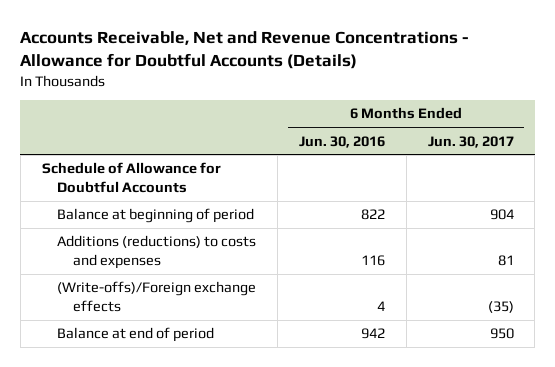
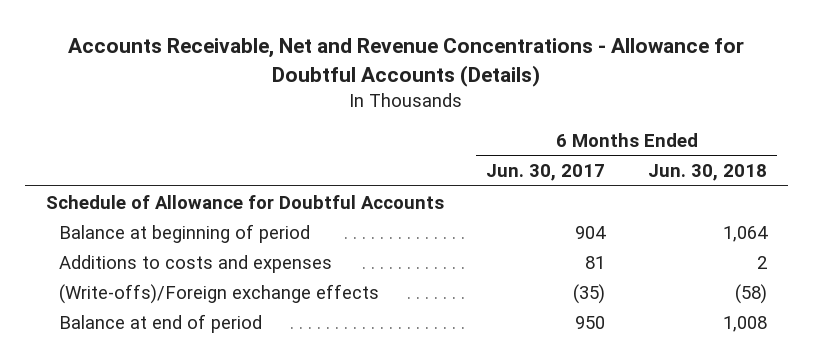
- | 6 Months Ended Jun. 30, 2016 | 6 Months Ended Jun. 30, 2017
+ | 6 Months Ended Jun. 30, 2017 | 6 Months Ended Jun. 30, 2018
- Additions (reductions) to costs and expenses | 116 | 81
+ Additions to costs and expenses | 81 | 2

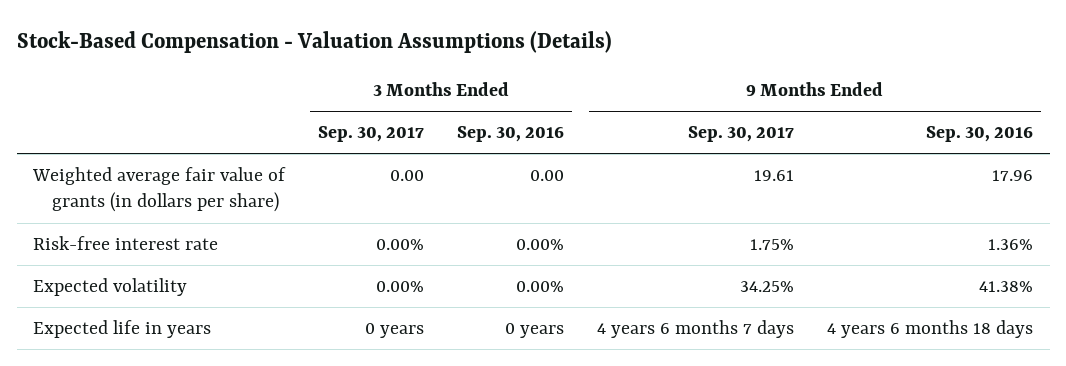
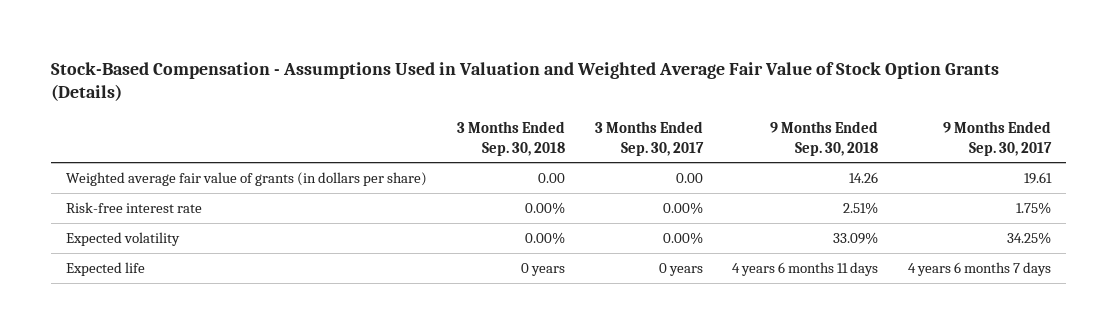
- Stock-Based Compensation - Valuation Assumptions (Details)
+ Stock-Based Compensation - Assumptions Used in Valuation and Weighted Average Fair Value of Stock Option Grants (Details)
- | 3 Months Ended Sep. 30, 2017 | 3 Months Ended Sep. 30, 2016 | 9 Months Ended Sep. 30, 2017 | 9 Months Ended Sep. 30, 2016
+ | 3 Months Ended Sep. 30, 2018 | 3 Months Ended Sep. 30, 2017 | 9 Months Ended Sep. 30, 2018 | 9 Months Ended Sep. 30, 2017
- Expected life in years | 0 years | 0 years | 4 years 6 months 7 days | 4 years 6 months 18 days
+ Expected life | 0 years | 0 years | 4 years 6 months 11 days | 4 years 6 months 7 days

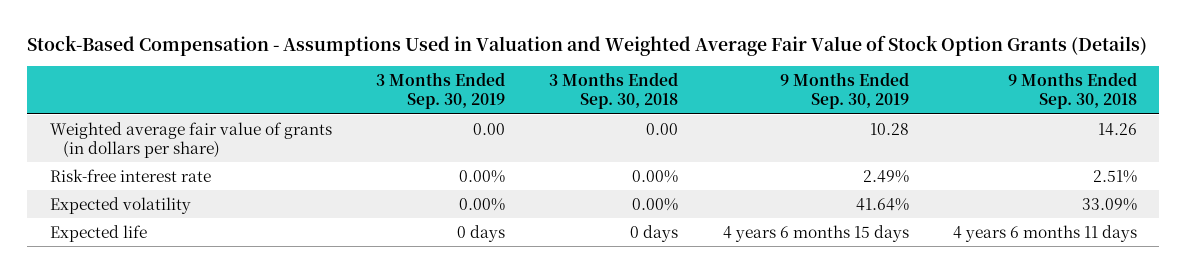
- | 3 Months Ended Sep. 30, 2018 | 3 Months Ended Sep. 30, 2017 | 9 Months Ended Sep. 30, 2018 | 9 Months Ended Sep. 30, 2017
+ | 3 Months Ended Sep. 30, 2019 | 3 Months Ended Sep. 30, 2018 | 9 Months Ended Sep. 30, 2019 | 9 Months Ended Sep. 30, 2018
- Expected life | 0 years | 0 years | 4 years 6 months 11 days | 4 years 6 months 7 days
+ Expected life | 0 days | 0 days | 4 years 6 months 15 days | 4 years 6 months 11 days

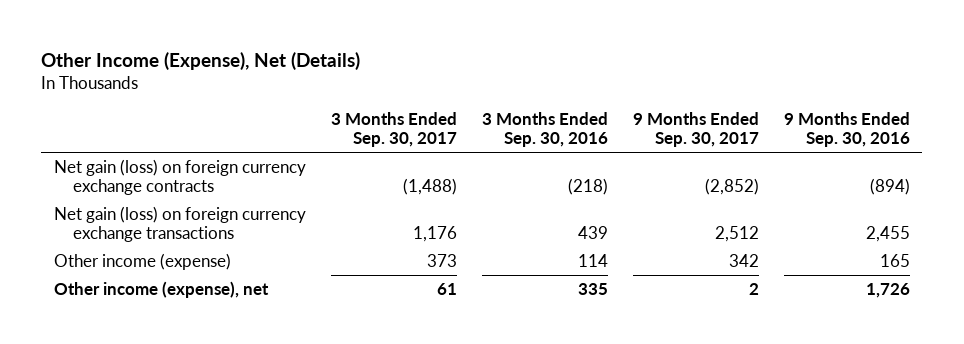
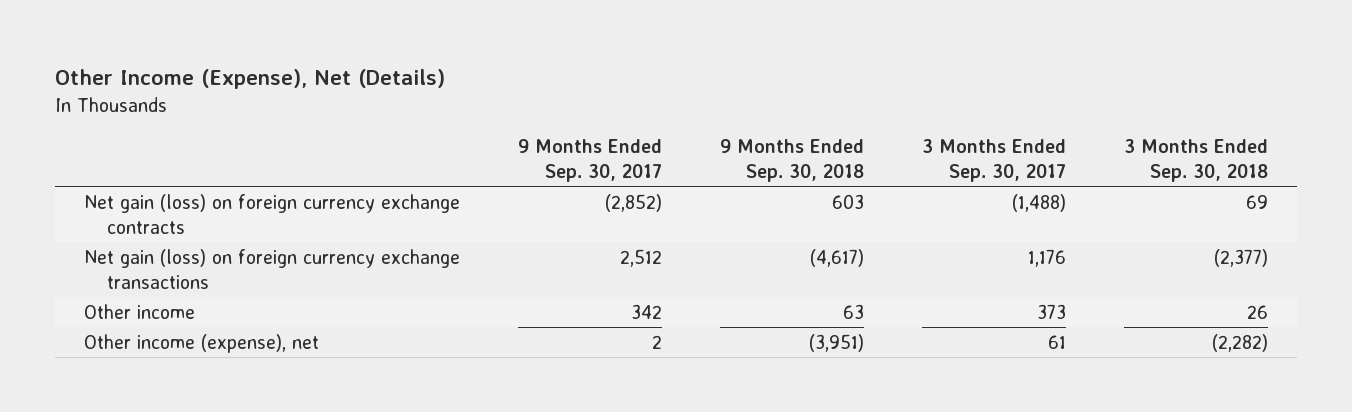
- | 3 Months Ended Sep. 30, 2017 | 3 Months Ended Sep. 30, 2016 | 9 Months Ended Sep. 30, 2017 | 9 Months Ended Sep. 30, 2016
+ | 9 Months Ended Sep. 30, 2017 | 9 Months Ended Sep. 30, 2018 | 3 Months Ended Sep. 30, 2017 | 3 Months Ended Sep. 30, 2018
- Other income (expense) | 373 | 114 | 342 | 165
+ Other income | 342 | 63 | 373 | 26

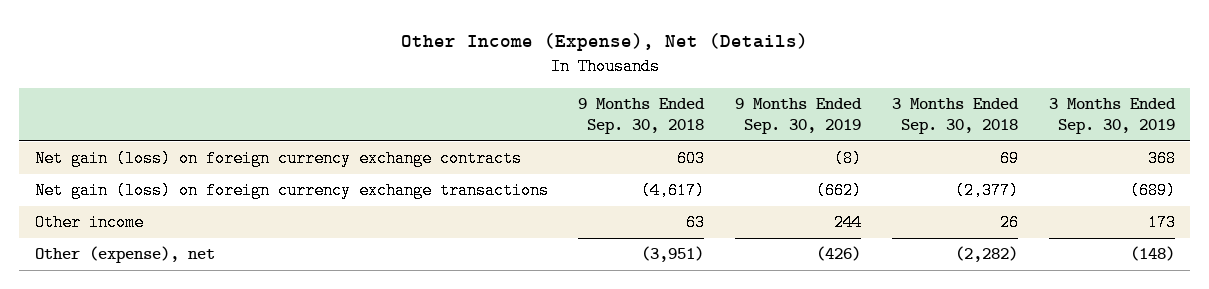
- | 9 Months Ended Sep. 30, 2017 | 9 Months Ended Sep. 30, 2018 | 3 Months Ended Sep. 30, 2017 | 3 Months Ended Sep. 30, 2018
+ | 9 Months Ended Sep. 30, 2018 | 9 Months Ended Sep. 30, 2019 | 3 Months Ended Sep. 30, 2018 | 3 Months Ended Sep. 30, 2019
- Other income (expense), net | 2 | (3,951) | 61 | (2,282)
+ Other (expense), net | (3,951) | (426) | (2,282) | (148)

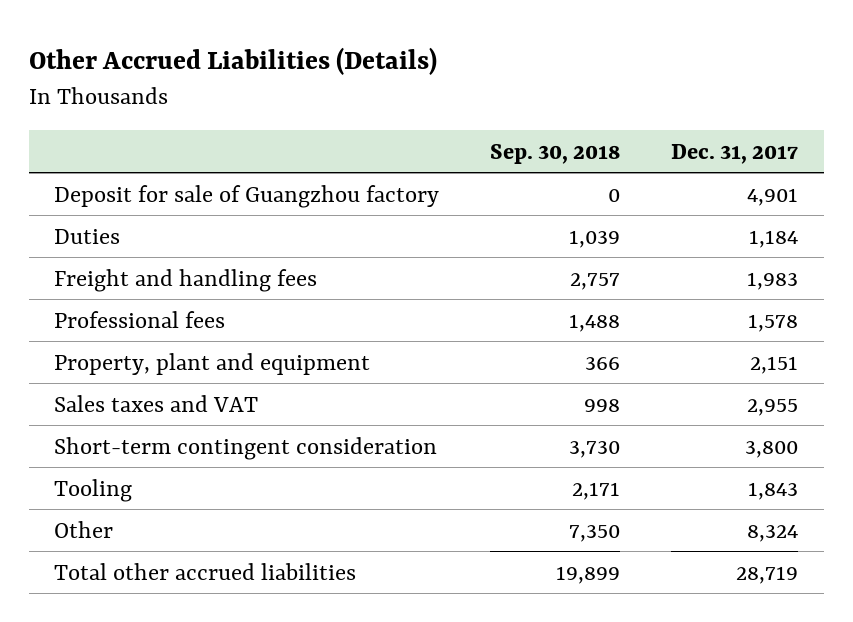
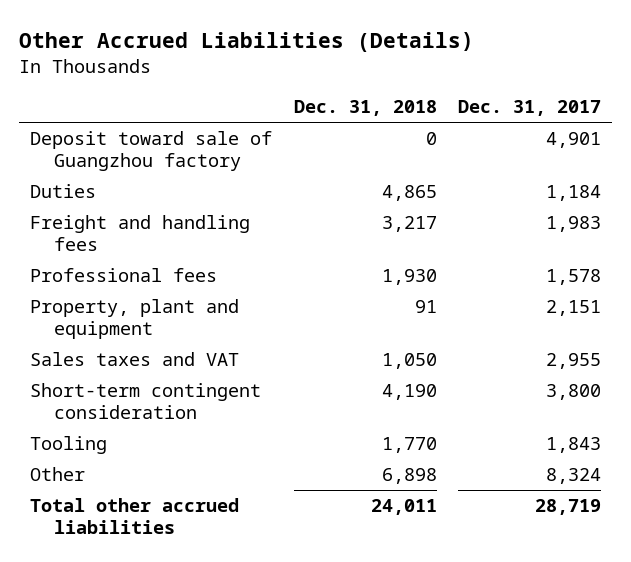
- | Sep. 30, 2018 | Dec. 31, 2017
+ | Dec. 31, 2018 | Dec. 31, 2017
- Deposit for sale of Guangzhou factory | 0 | 4,901
+ Deposit toward sale of Guangzhou factory | 0 | 4,901

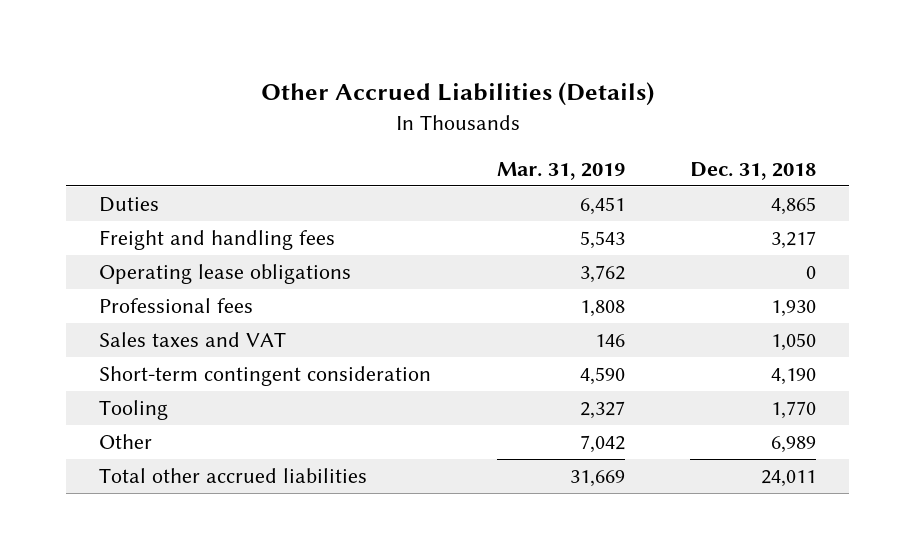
- | Dec. 31, 2018 | Dec. 31, 2017
+ | Mar. 31, 2019 | Dec. 31, 2018
- Deposit toward sale of Guangzhou factory | 0 | 4,901
+ Operating lease obligations | 3,762 | 0
- Property, plant and equipment | 91 | 2,151
- Other | 6,898 | 8,324
+ Other | 7,042 | 6,989

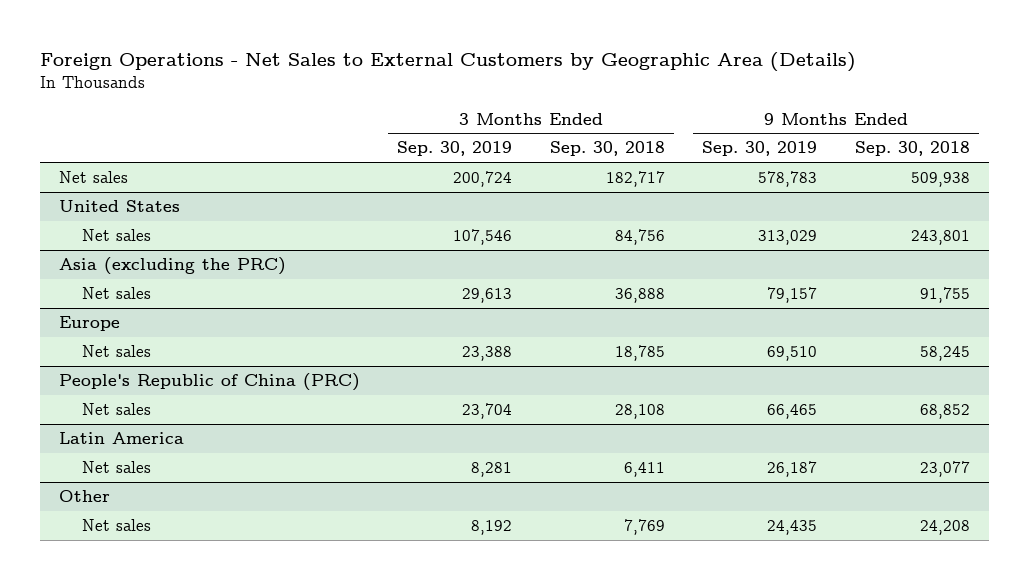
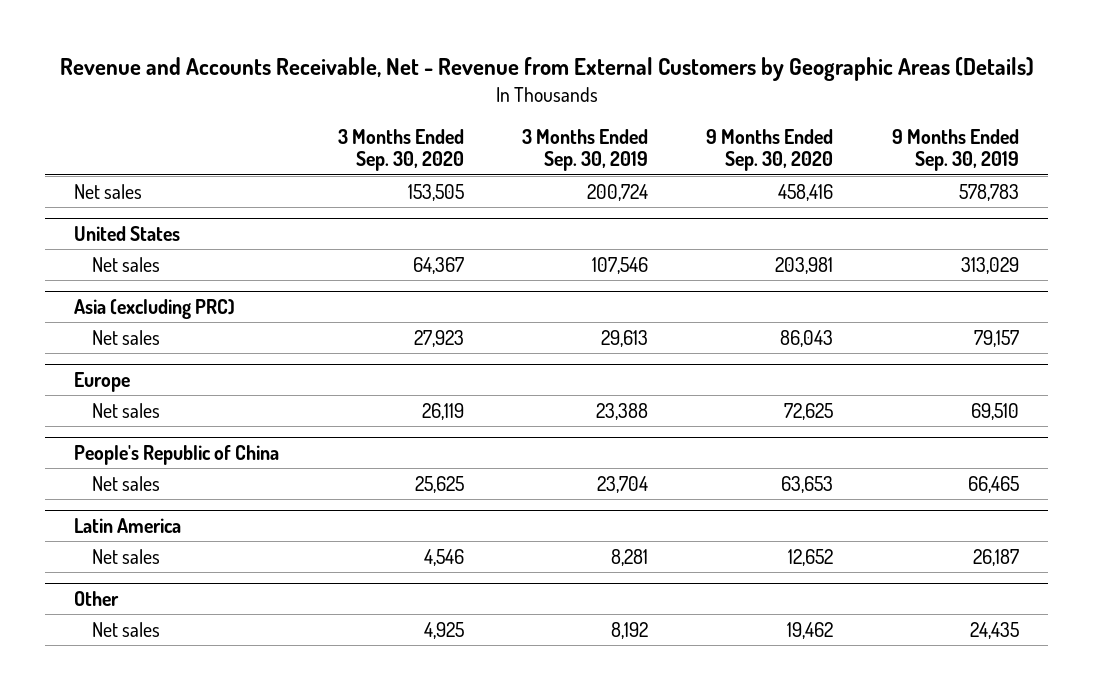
- Foreign Operations - Net Sales to External Customers by Geographic Area (Details)
+ Revenue and Accounts Receivable, Net - Revenue from External Customers by Geographic Areas (Details)
- | 3 Months Ended Sep. 30, 2019 | 3 Months Ended Sep. 30, 2018 | 9 Months Ended Sep. 30, 2019 | 9 Months Ended Sep. 30, 2018
+ | 3 Months Ended Sep. 30, 2020 | 3 Months Ended Sep. 30, 2019 | 9 Months Ended Sep. 30, 2020 | 9 Months Ended Sep. 30, 2019
- Asia (excluding the PRC)
+ Asia (excluding PRC)
- People's Republic of China (PRC)
+ People's Republic of China

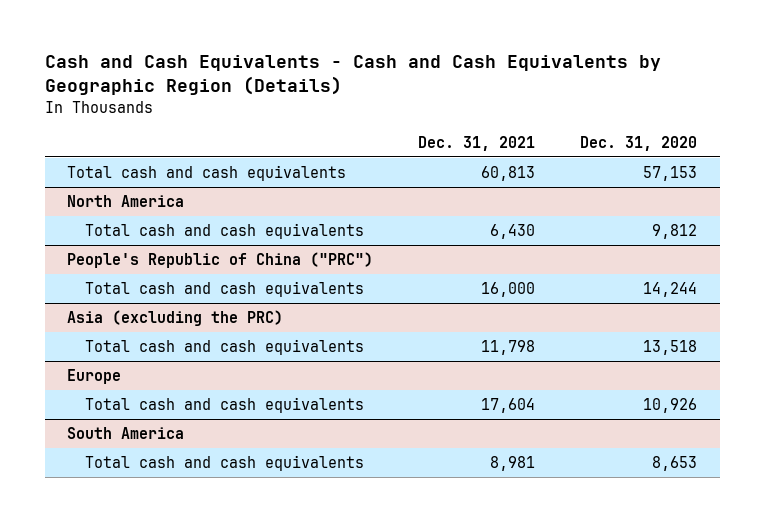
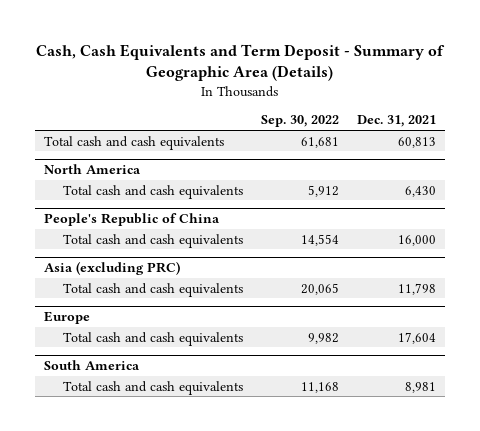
- Cash and Cash Equivalents - Cash and Cash Equivalents by Geographic Region (Details)
+ Cash, Cash Equivalents and Term Deposit - Summary of Geographic Area (Details)
- | Dec. 31, 2021 | Dec. 31, 2020
+ | Sep. 30, 2022 | Dec. 31, 2021
- People's Republic of China ("PRC")
+ People's Republic of China
- Asia (excluding the PRC)
+ Asia (excluding PRC)

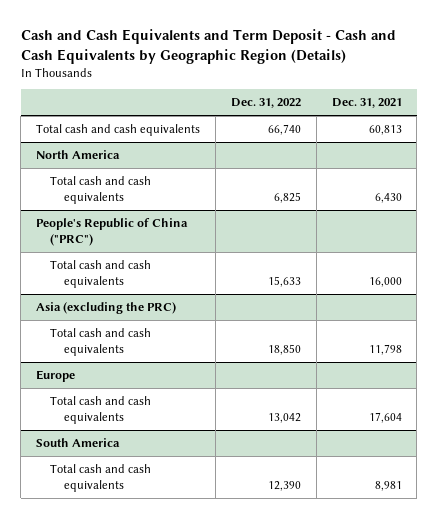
- Cash, Cash Equivalents and Term Deposit - Summary of Geographic Area (Details)
+ Cash and Cash Equivalents and Term Deposit - Cash and Cash Equivalents by Geographic Region (Details)
- | Sep. 30, 2022 | Dec. 31, 2021
+ | Dec. 31, 2022 | Dec. 31, 2021
- People's Republic of China
+ People's Republic of China ("PRC")
- Asia (excluding PRC)
+ Asia (excluding the PRC)

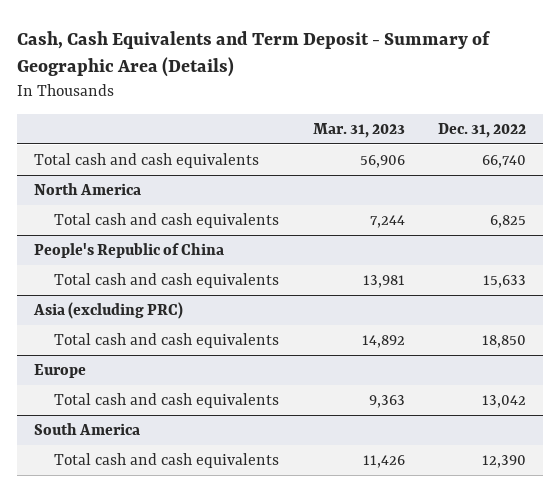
- Cash and Cash Equivalents and Term Deposit - Cash and Cash Equivalents by Geographic Region (Details)
+ Cash, Cash Equivalents and Term Deposit - Summary of Geographic Area (Details)
- | Dec. 31, 2022 | Dec. 31, 2021
+ | Mar. 31, 2023 | Dec. 31, 2022
- People's Republic of China ("PRC")
+ People's Republic of China
- Asia (excluding the PRC)
+ Asia (excluding PRC)

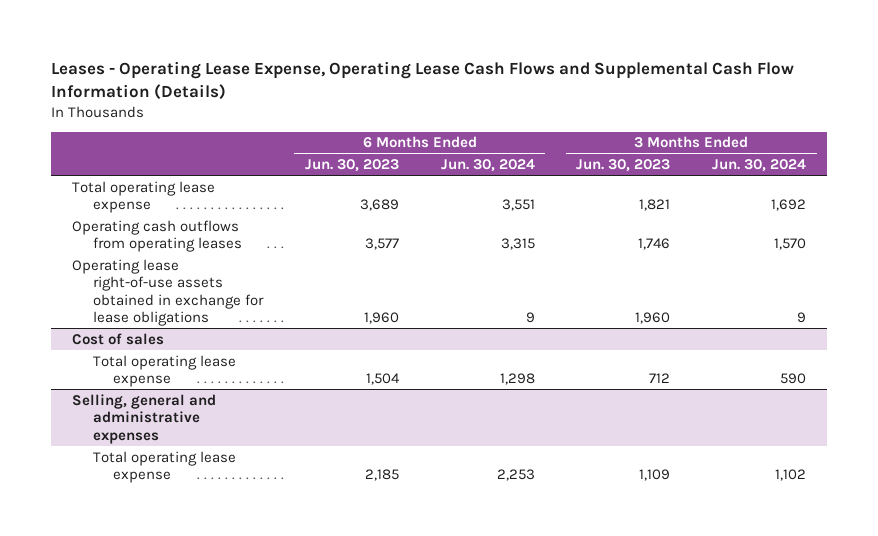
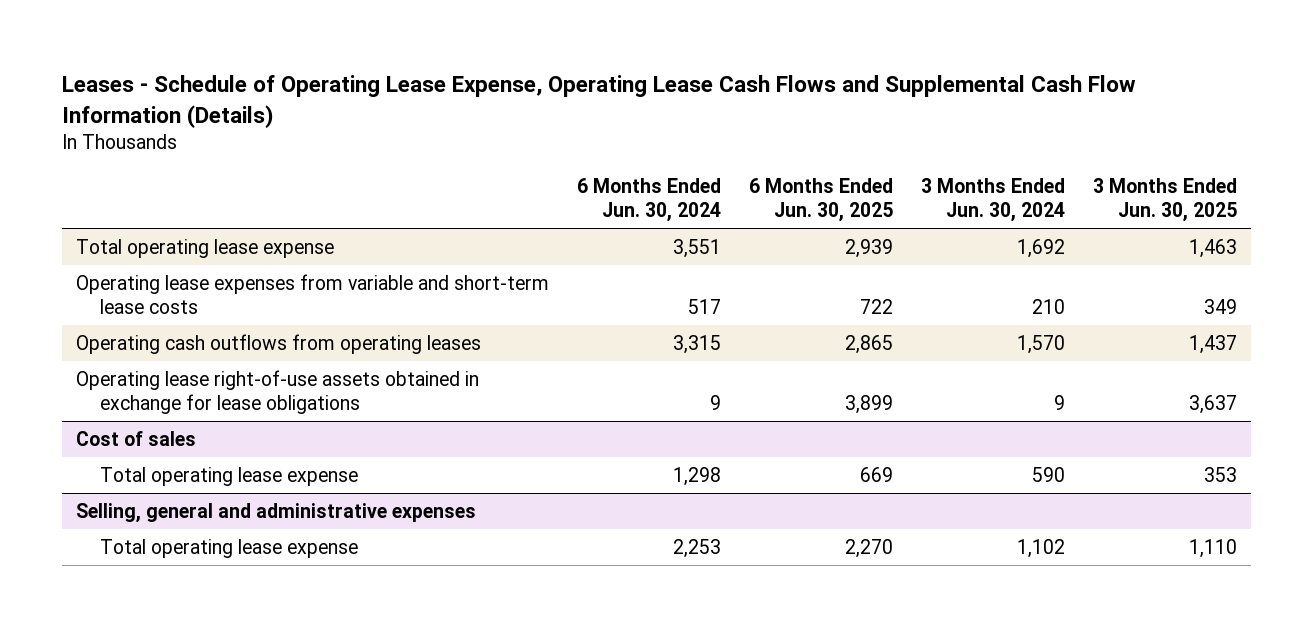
- Leases - Operating Lease Expense, Operating Lease Cash Flows and Supplemental Cash Flow Information (Details)
+ Leases - Schedule of Operating Lease Expense, Operating Lease Cash Flows and Supplemental Cash Flow Information (Details)
- | 6 Months Ended Jun. 30, 2023 | 6 Months Ended Jun. 30, 2024 | 3 Months Ended Jun. 30, 2023 | 3 Months Ended Jun. 30, 2024
+ | 6 Months Ended Jun. 30, 2024 | 6 Months Ended Jun. 30, 2025 | 3 Months Ended Jun. 30, 2024 | 3 Months Ended Jun. 30, 2025
+ Operating lease expenses from variable and short-term lease costs | 517 | 722 | 210 | 349

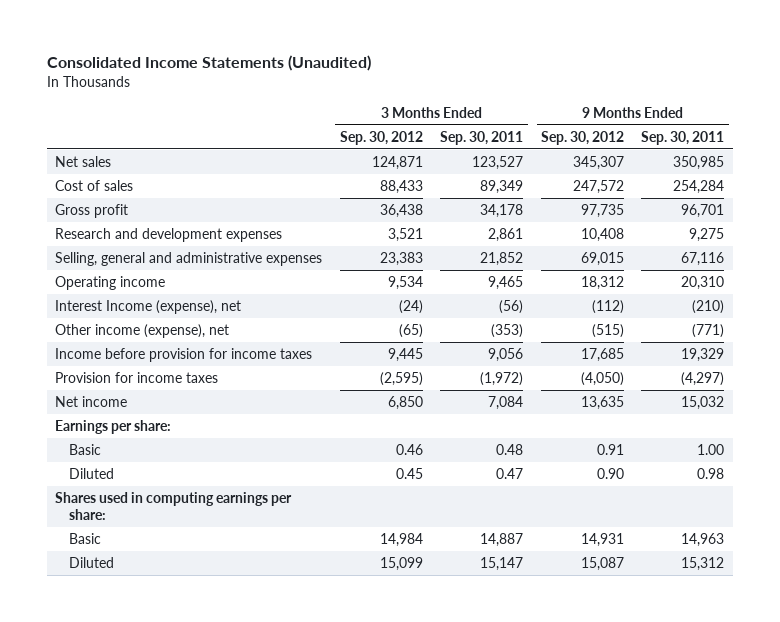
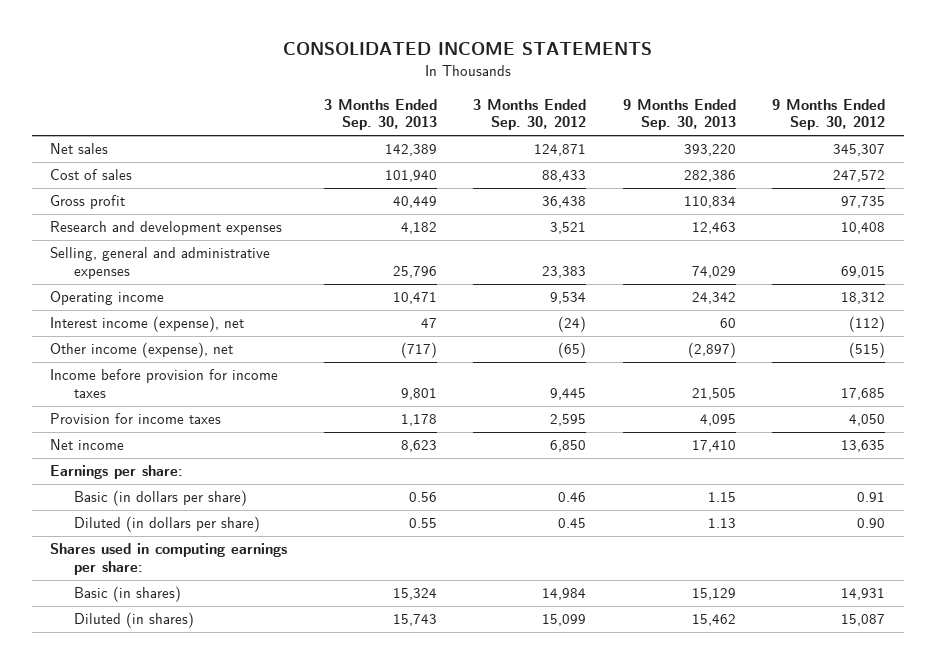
- Consolidated Income Statements (Unaudited)
+ CONSOLIDATED INCOME STATEMENTS
- | 3 Months Ended Sep. 30, 2012 | 3 Months Ended Sep. 30, 2011 | 9 Months Ended Sep. 30, 2012 | 9 Months Ended Sep. 30, 2011
+ | 3 Months Ended Sep. 30, 2013 | 3 Months Ended Sep. 30, 2012 | 9 Months Ended Sep. 30, 2013 | 9 Months Ended Sep. 30, 2012
- Interest Income (expense), net | (24) | (56) | (112) | (210)
+ Interest income (expense), net | 47 | (24) | 60 | (112)
- Provision for income taxes | (2,595) | (1,972) | (4,050) | (4,297)
+ Provision for income taxes | 1,178 | 2,595 | 4,095 | 4,050
- Basic | 0.46 | 0.48 | 0.91 | 1.00
- Diluted | 0.45 | 0.47 | 0.90 | 0.98
+ Basic (in dollars per share) | 0.56 | 0.46 | 1.15 | 0.91
+ Diluted (in dollars per share) | 0.55 | 0.45 | 1.13 | 0.90
- Basic | 14,984 | 14,887 | 14,931 | 14,963
- Diluted | 15,099 | 15,147 | 15,087 | 15,312
+ Basic (in shares) | 15,324 | 14,984 | 15,129 | 14,931
+ Diluted (in shares) | 15,743 | 15,099 | 15,462 | 15,087

